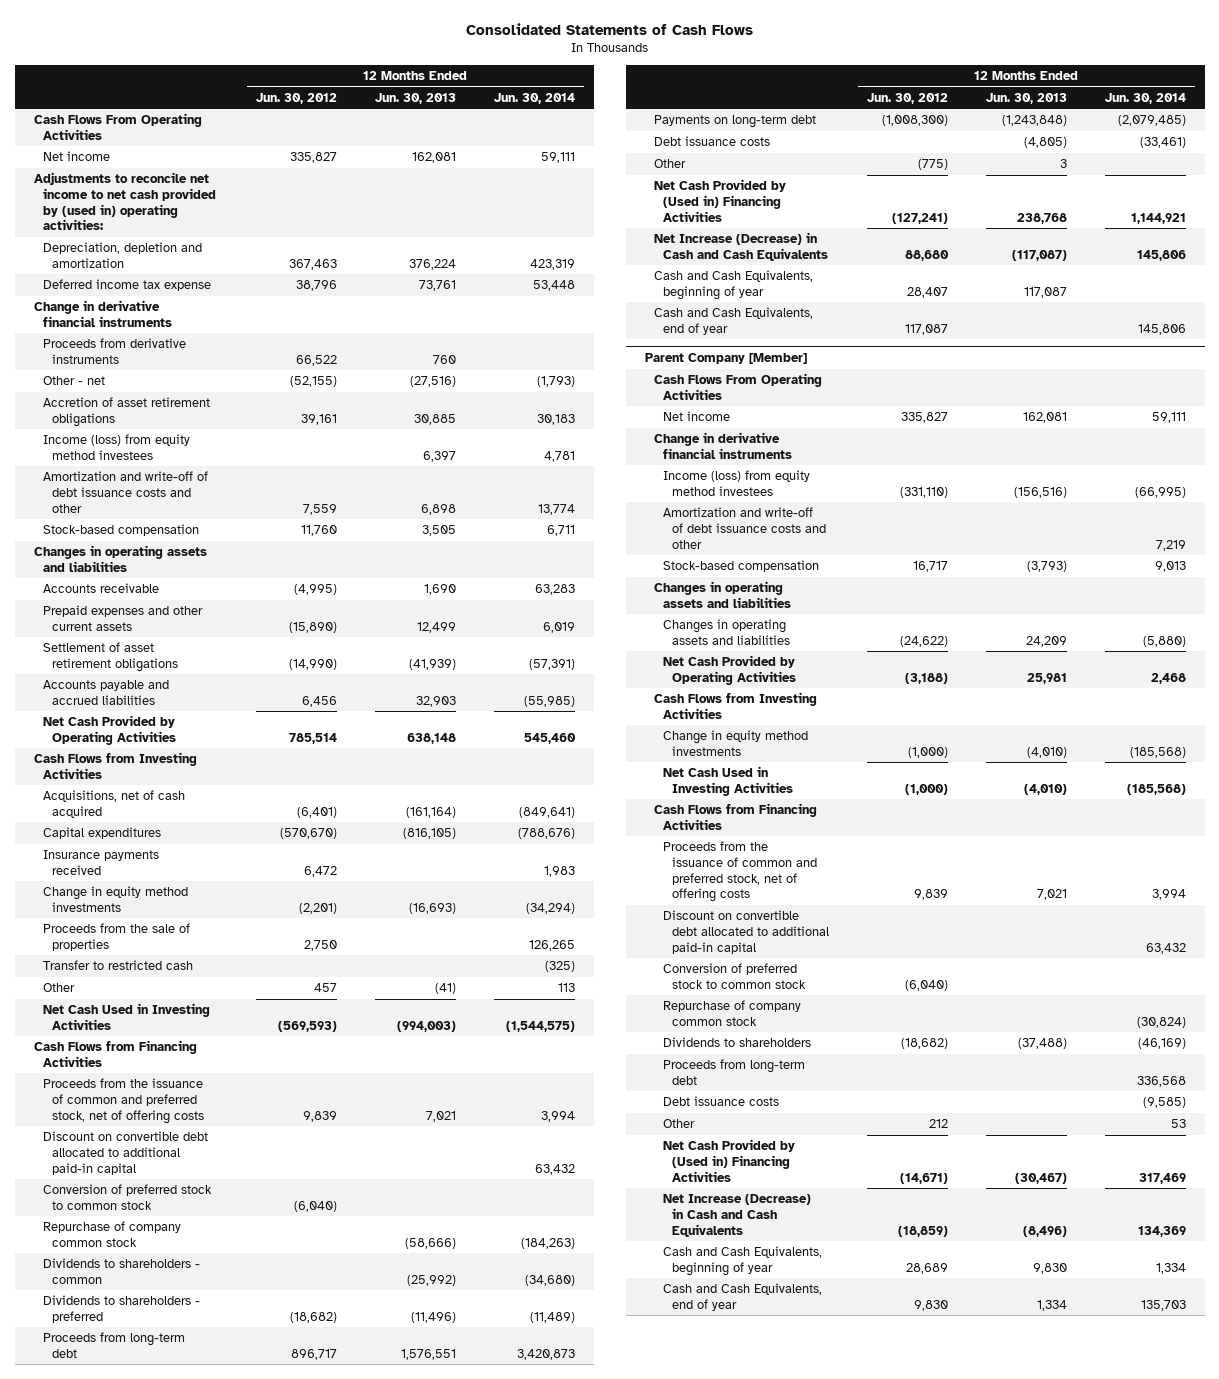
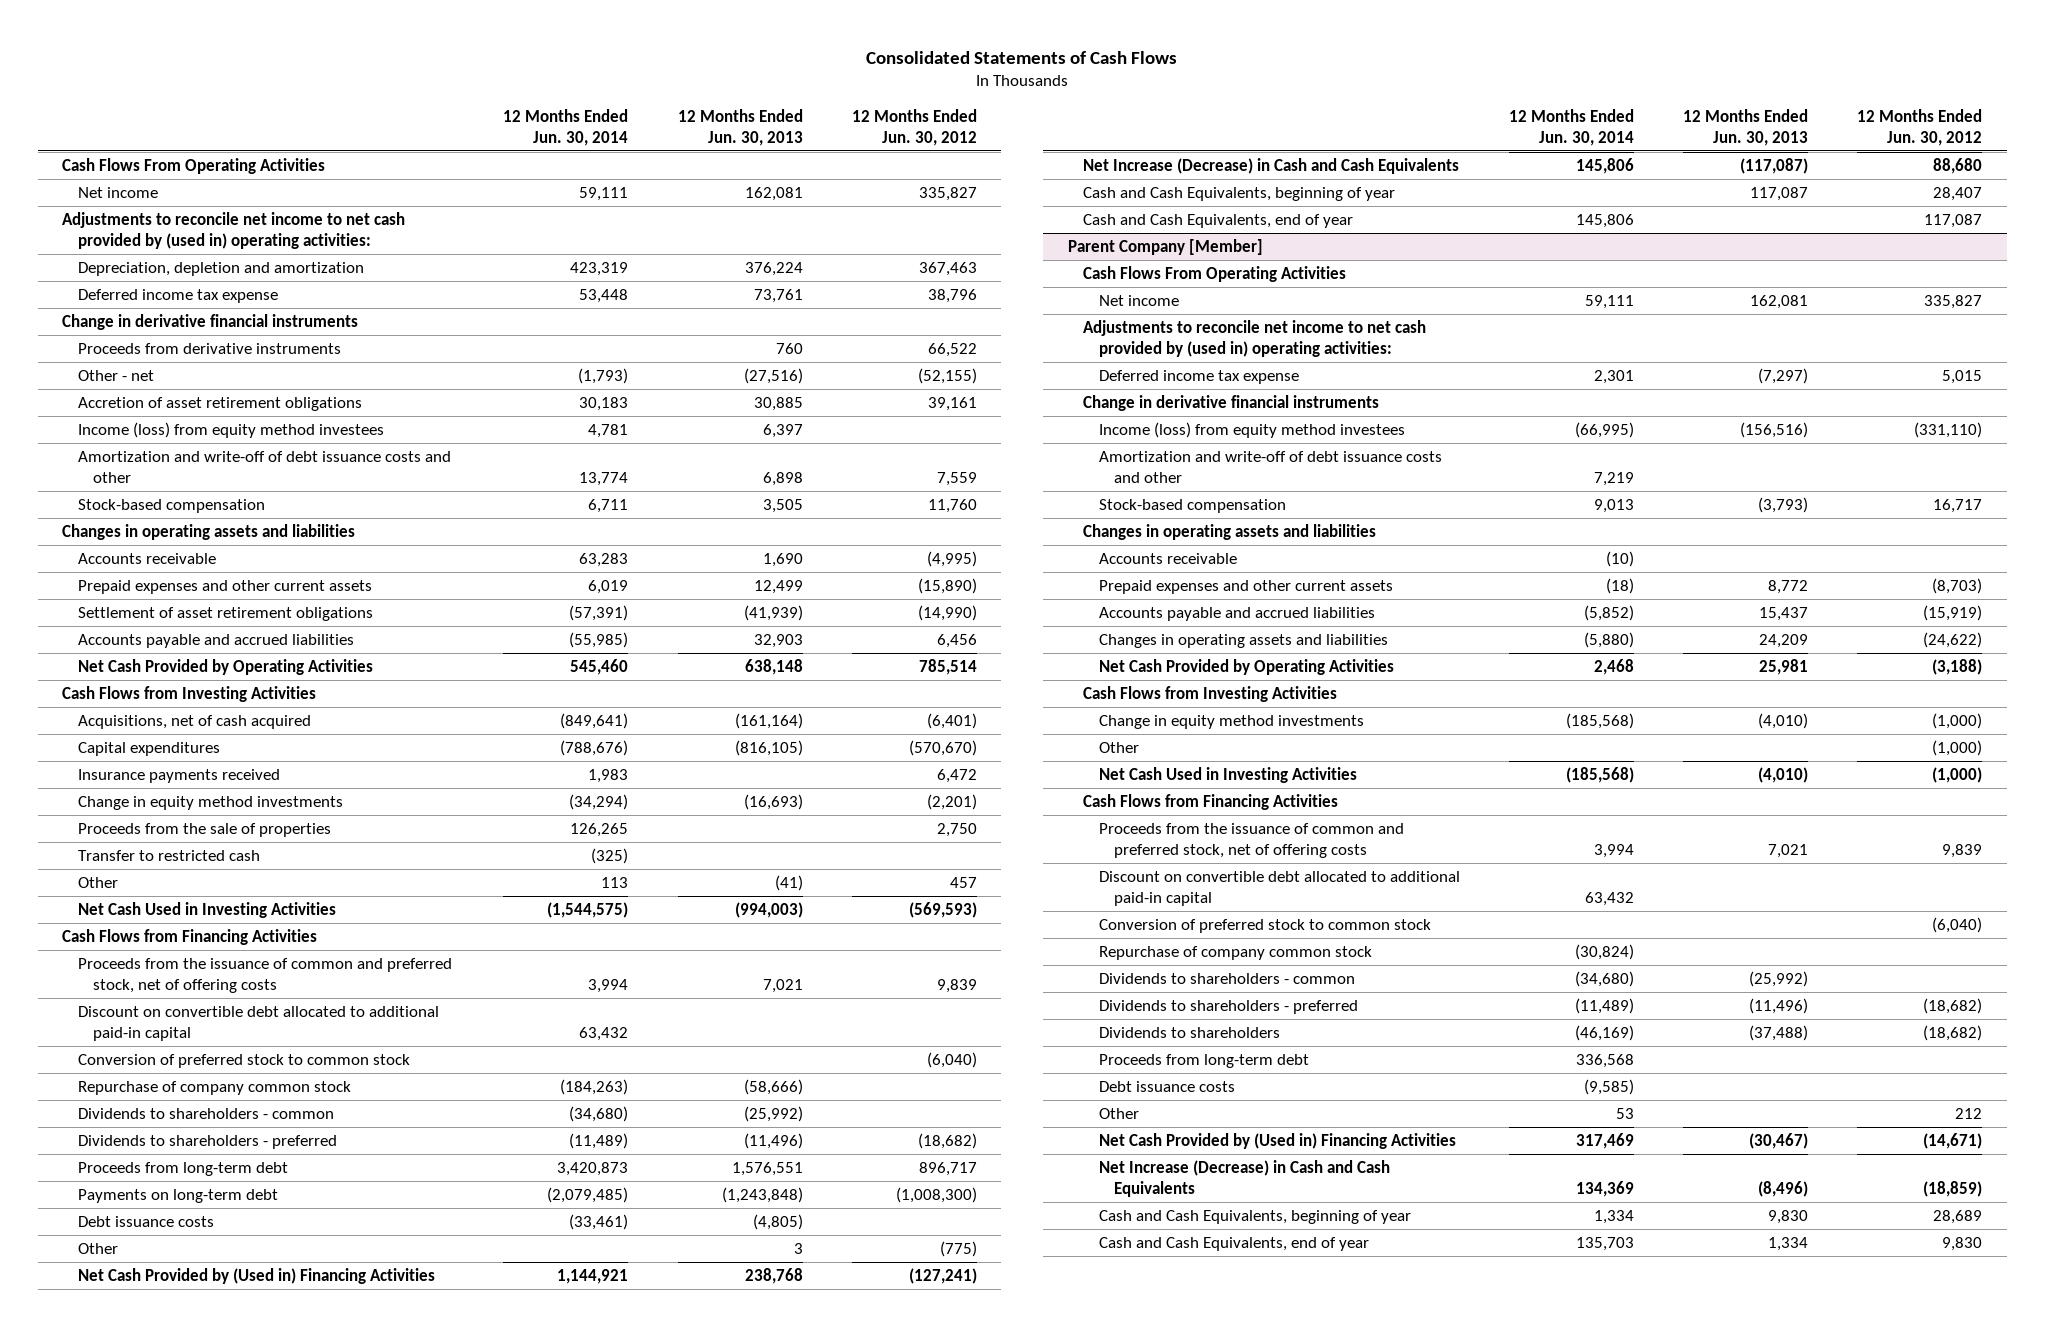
- | 12 Months Ended Jun. 30, 2012 | 12 Months Ended Jun. 30, 2013 | 12 Months Ended Jun. 30, 2014
+ | 12 Months Ended Jun. 30, 2014 | 12 Months Ended Jun. 30, 2013 | 12 Months Ended Jun. 30, 2012
@ Parent Company [Member]
+ Adjustments to reconcile net income to net cash provided by (used in) operating activities:
+ Deferred income tax expense | 2,301 | (7,297) | 5,015
+ Accounts receivable | (10) | |
+ Prepaid expenses and other current assets | (18) | 8,772 | (8,703)
+ Accounts payable and accrued liabilities | (5,852) | 15,437 | (15,919)
+ Other | | | (1,000)
+ Dividends to shareholders - common | (34,680) | (25,992) |
+ Dividends to shareholders - preferred | (11,489) | (11,496) | (18,682)

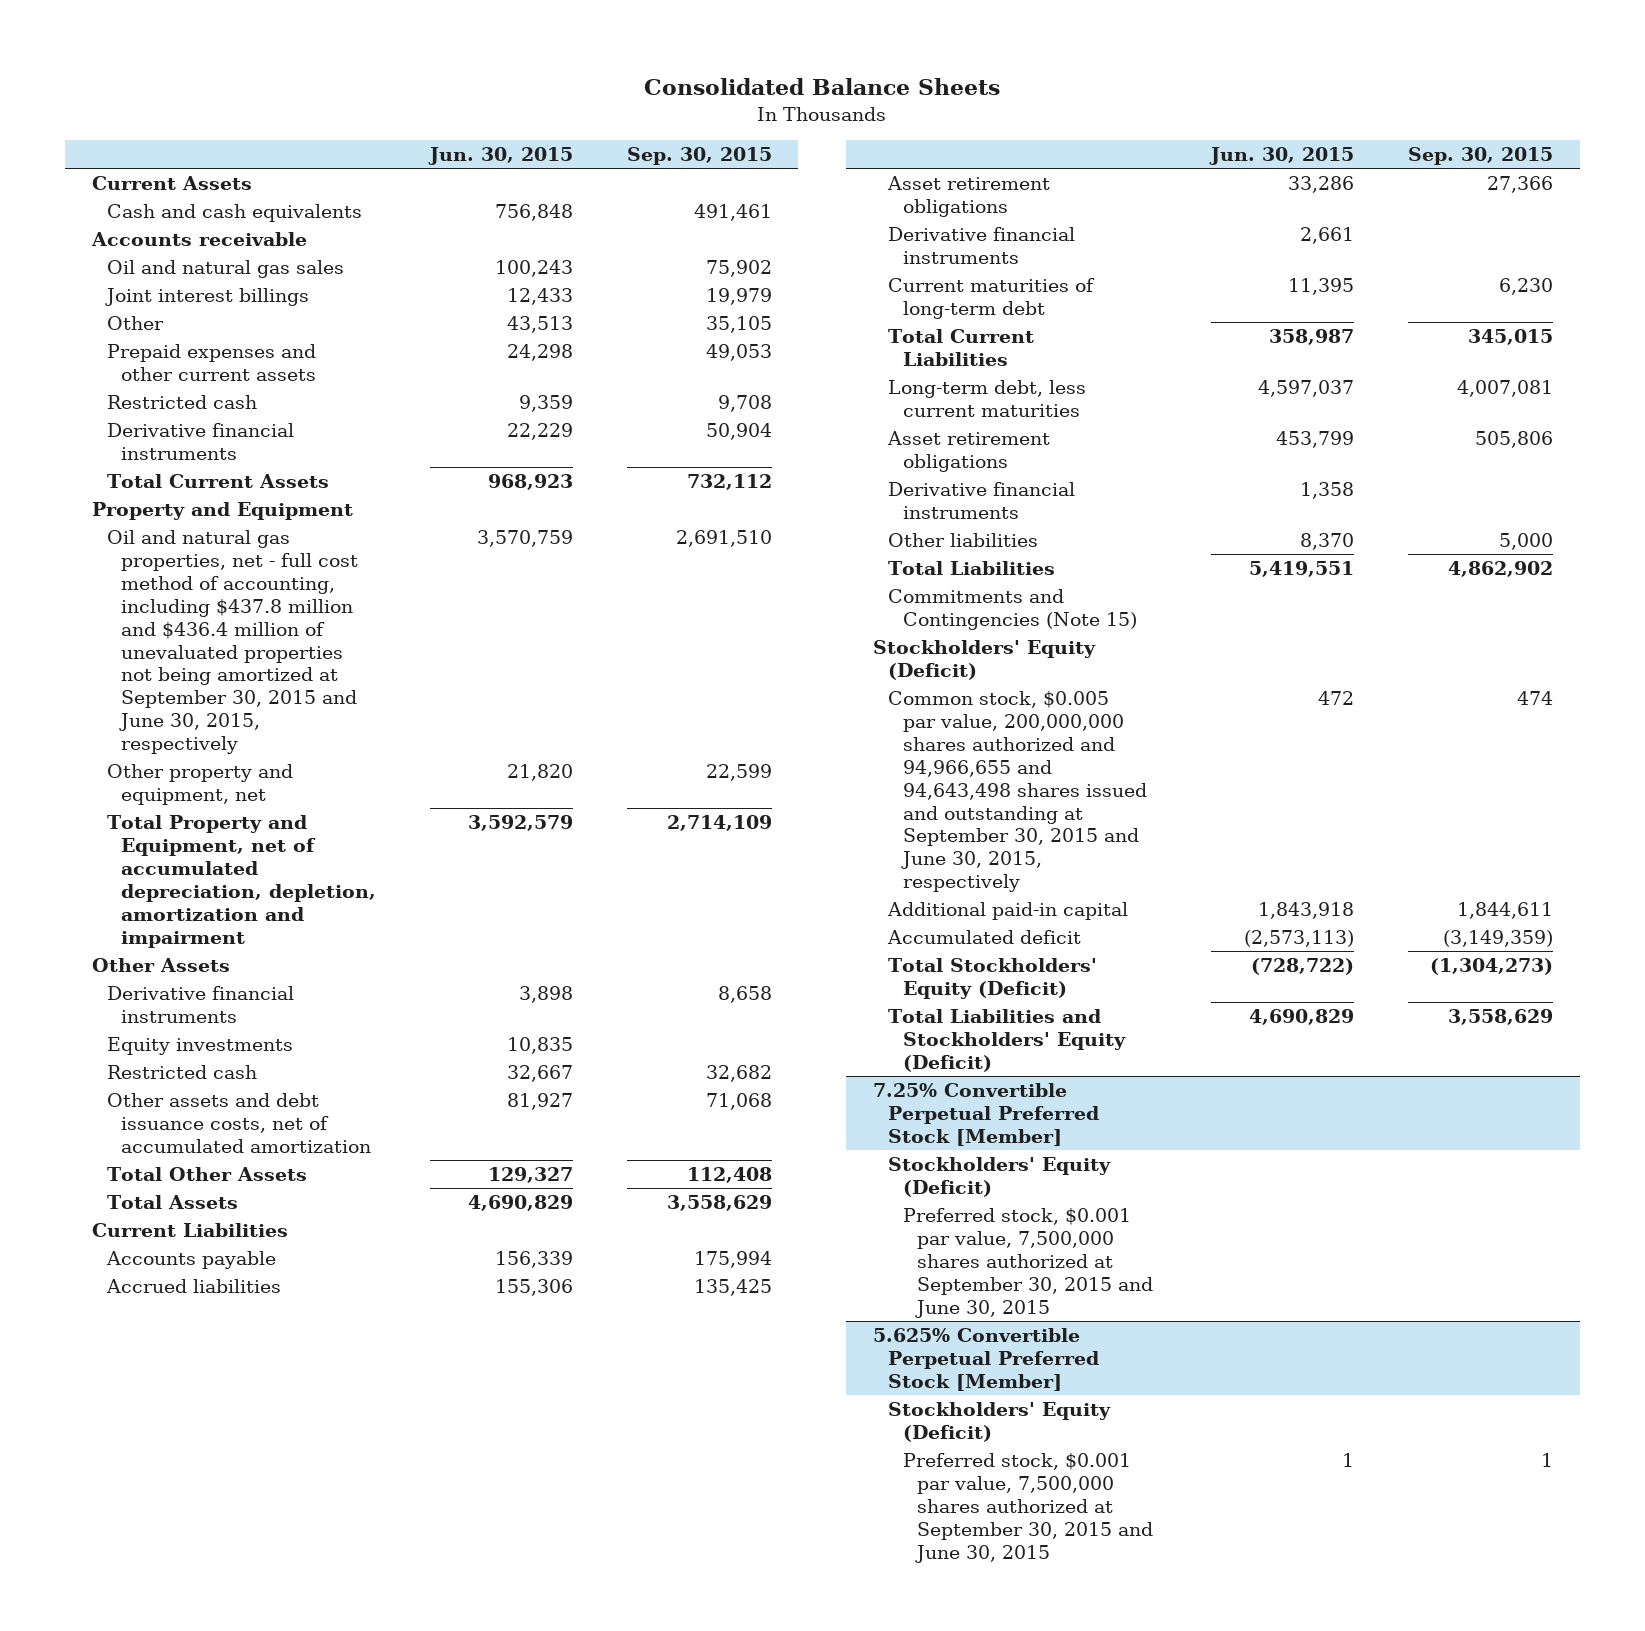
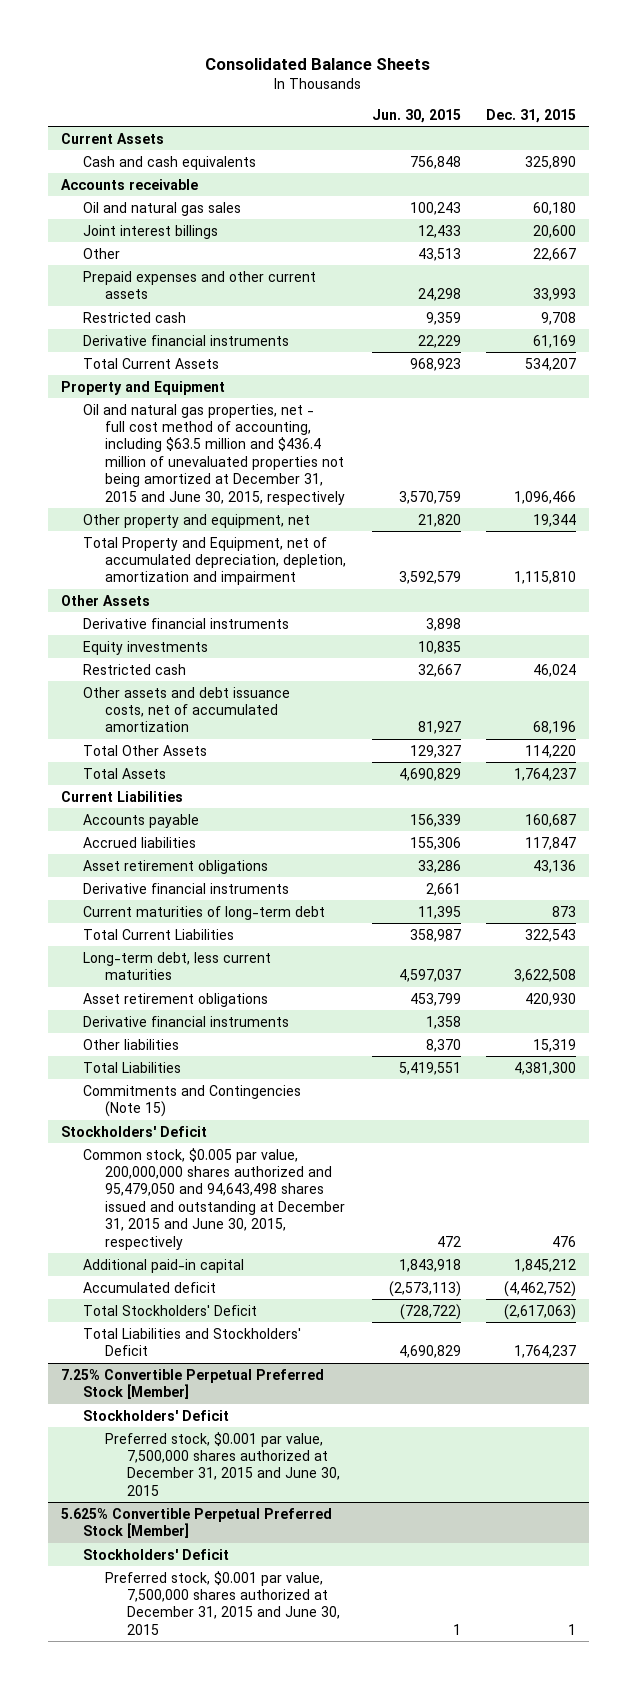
- | Jun. 30, 2015 | Sep. 30, 2015
+ | Jun. 30, 2015 | Dec. 31, 2015
- Oil and natural gas properties, net - full cost method of accounting, including $437.8 million and $436.4 million of unevaluated properties not being amortized at September 30, 2015 and June 30, 2015, respectively | 3,570,759 | 2,691,510
+ Oil and natural gas properties, net - full cost method of accounting, including $63.5 million and $436.4 million of unevaluated properties not being amortized at December 31, 2015 and June 30, 2015, respectively | 3,570,759 | 1,096,466
- Stockholders' Equity (Deficit)
- Common stock, $0.005 par value, 200,000,000 shares authorized and 94,966,655 and 94,643,498 shares issued and outstanding at September 30, 2015 and June 30, 2015, respectively | 472 | 474
+ Stockholders' Deficit
+ Common stock, $0.005 par value, 200,000,000 shares authorized and 95,479,050 and 94,643,498 shares issued and outstanding at December 31, 2015 and June 30, 2015, respectively | 472 | 476
- Total Stockholders' Equity (Deficit) | (728,722) | (1,304,273)
- Total Liabilities and Stockholders' Equity (Deficit) | 4,690,829 | 3,558,629
+ Total Stockholders' Deficit | (728,722) | (2,617,063)
+ Total Liabilities and Stockholders' Deficit | 4,690,829 | 1,764,237
@ 7.25% Convertible Perpetual Preferred Stock [Member]
- Stockholders' Equity (Deficit)
- Preferred stock, $0.001 par value, 7,500,000 shares authorized at September 30, 2015 and June 30, 2015
+ Stockholders' Deficit
+ Preferred stock, $0.001 par value, 7,500,000 shares authorized at December 31, 2015 and June 30, 2015
@ 5.625% Convertible Perpetual Preferred Stock [Member]
- Stockholders' Equity (Deficit)
- Preferred stock, $0.001 par value, 7,500,000 shares authorized at September 30, 2015 and June 30, 2015 | 1 | 1
+ Stockholders' Deficit
+ Preferred stock, $0.001 par value, 7,500,000 shares authorized at December 31, 2015 and June 30, 2015 | 1 | 1

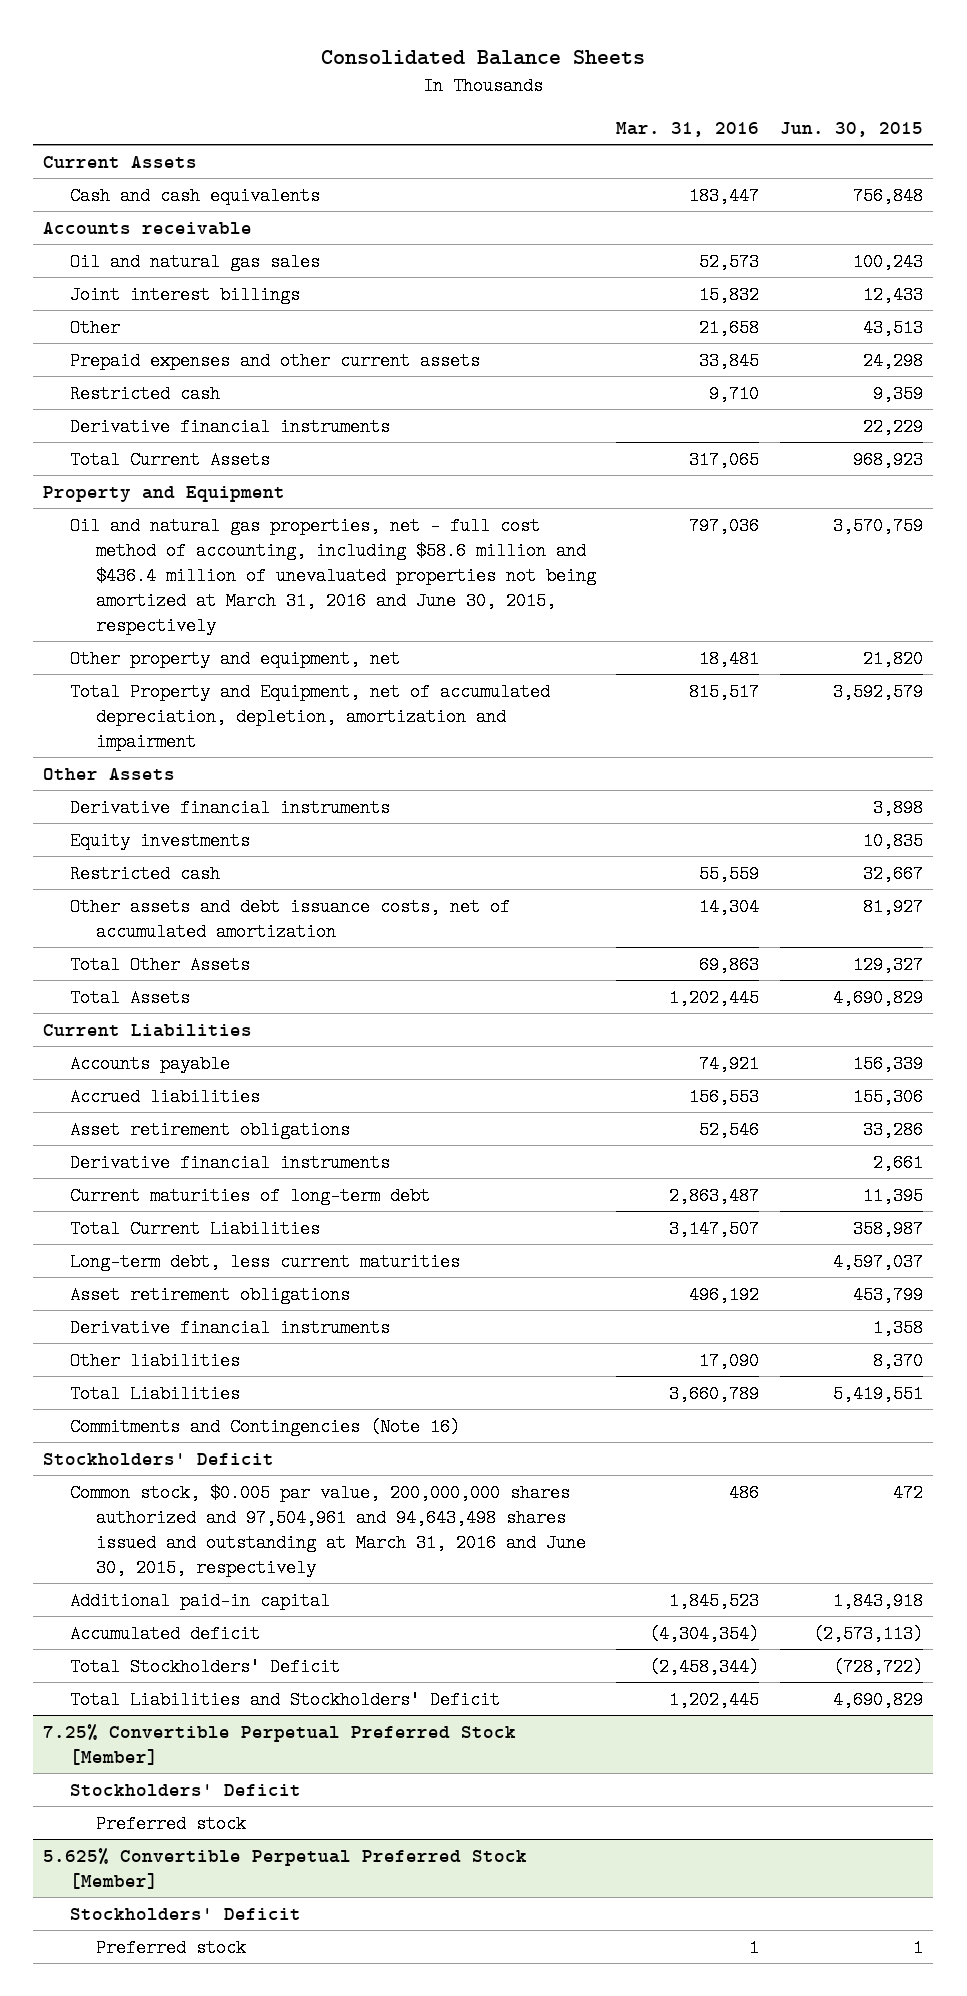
- | Jun. 30, 2015 | Dec. 31, 2015
+ | Mar. 31, 2016 | Jun. 30, 2015
- Oil and natural gas properties, net - full cost method of accounting, including $63.5 million and $436.4 million of unevaluated properties not being amortized at December 31, 2015 and June 30, 2015, respectively | 3,570,759 | 1,096,466
+ Oil and natural gas properties, net - full cost method of accounting, including $58.6 million and $436.4 million of unevaluated properties not being amortized at March 31, 2016 and June 30, 2015, respectively | 797,036 | 3,570,759
- Commitments and Contingencies (Note 15)
+ Commitments and Contingencies (Note 16)
- Common stock, $0.005 par value, 200,000,000 shares authorized and 95,479,050 and 94,643,498 shares issued and outstanding at December 31, 2015 and June 30, 2015, respectively | 472 | 476
+ Common stock, $0.005 par value, 200,000,000 shares authorized and 97,504,961 and 94,643,498 shares issued and outstanding at March 31, 2016 and June 30, 2015, respectively | 486 | 472
@ 7.25% Convertible Perpetual Preferred Stock [Member]
- Preferred stock, $0.001 par value, 7,500,000 shares authorized at December 31, 2015 and June 30, 2015
+ Preferred stock
@ 5.625% Convertible Perpetual Preferred Stock [Member]
- Preferred stock, $0.001 par value, 7,500,000 shares authorized at December 31, 2015 and June 30, 2015 | 1 | 1
+ Preferred stock | 1 | 1

